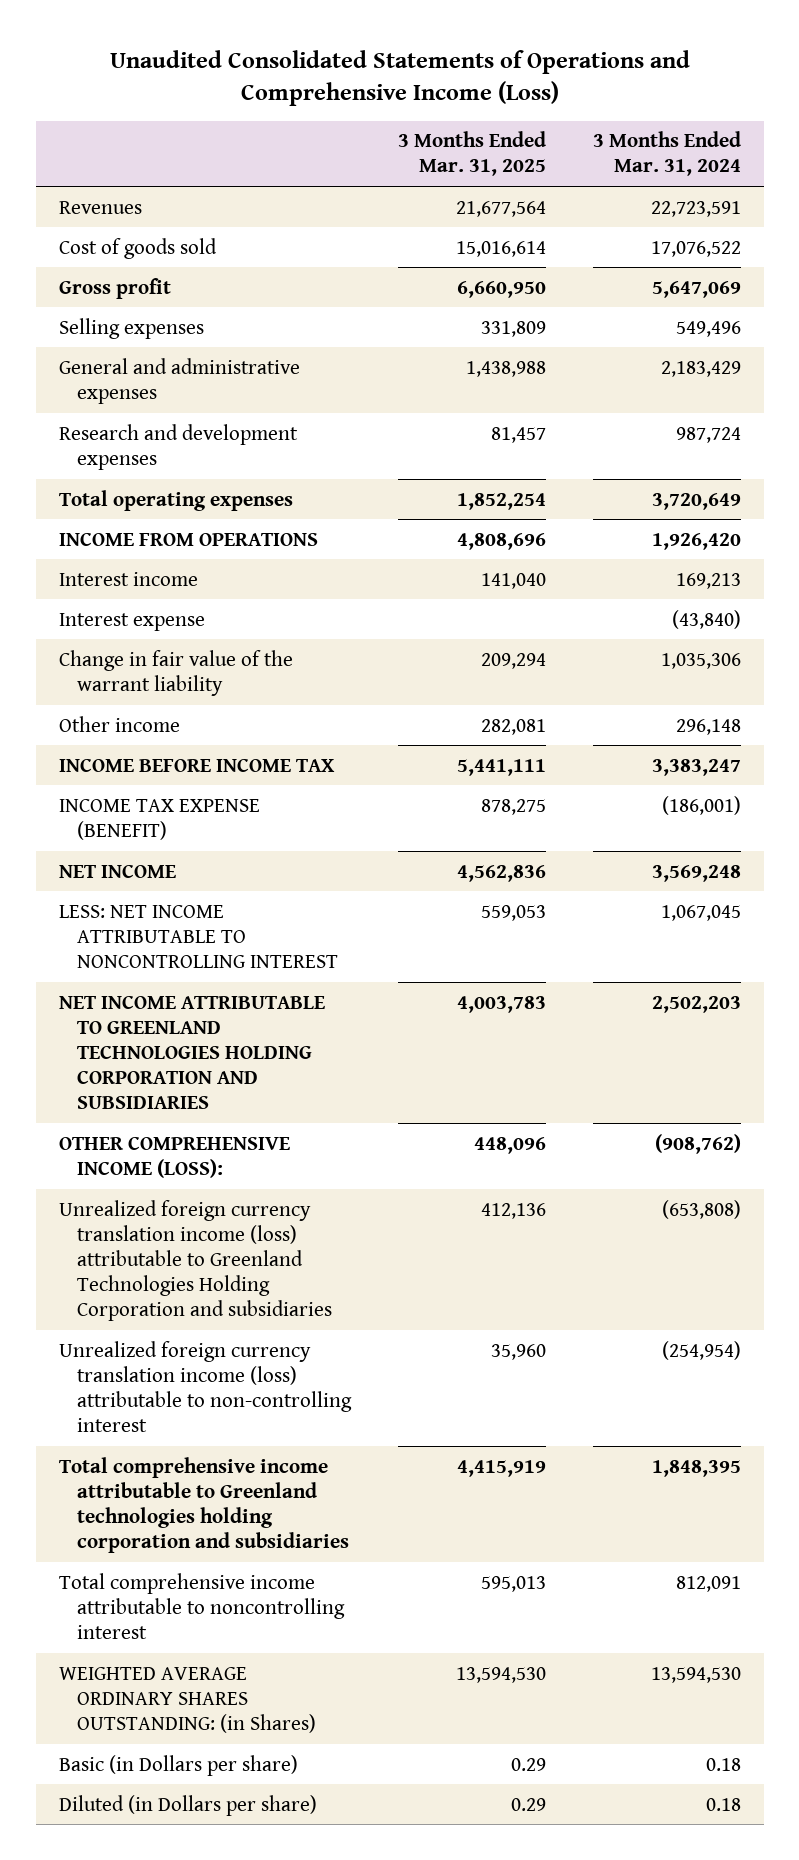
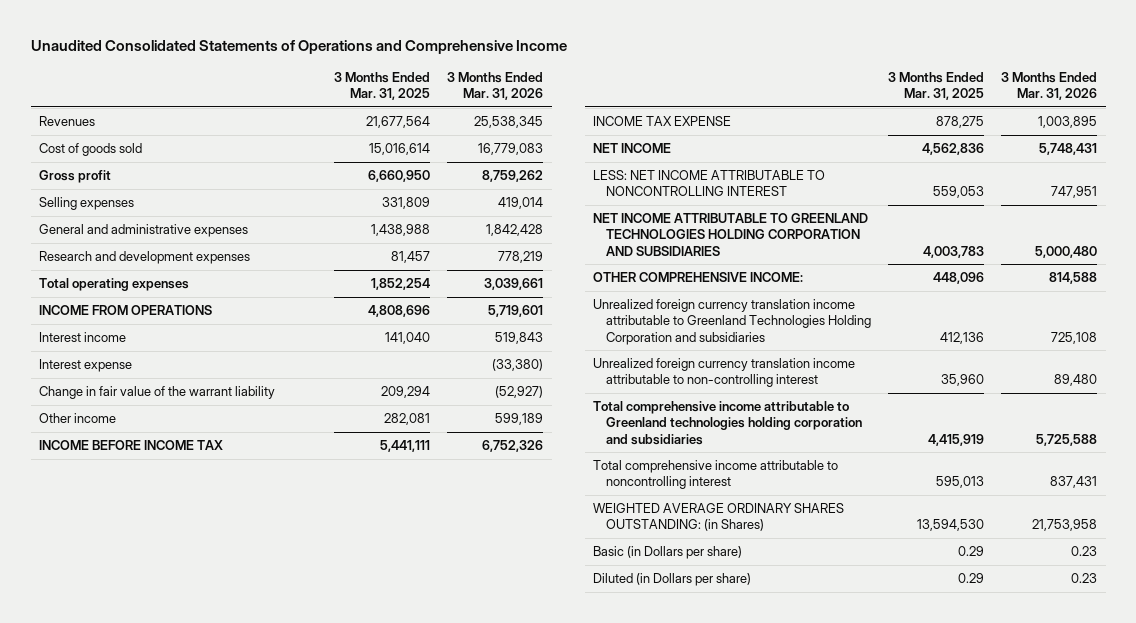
- Unaudited Consolidated Statements of Operations and Comprehensive Income (Loss)
+ Unaudited Consolidated Statements of Operations and Comprehensive Income
- | 3 Months Ended Mar. 31, 2025 | 3 Months Ended Mar. 31, 2024
+ | 3 Months Ended Mar. 31, 2025 | 3 Months Ended Mar. 31, 2026
- INCOME TAX EXPENSE (BENEFIT) | 878,275 | (186,001)
+ INCOME TAX EXPENSE | 878,275 | 1,003,895
- OTHER COMPREHENSIVE INCOME (LOSS): | 448,096 | (908,762)
- Unrealized foreign currency translation income (loss) attributable to Greenland Technologies Holding Corporation and subsidiaries | 412,136 | (653,808)
- Unrealized foreign currency translation income (loss) attributable to non-controlling interest | 35,960 | (254,954)
+ OTHER COMPREHENSIVE INCOME: | 448,096 | 814,588
+ Unrealized foreign currency translation income attributable to Greenland Technologies Holding Corporation and subsidiaries | 412,136 | 725,108
+ Unrealized foreign currency translation income attributable to non-controlling interest | 35,960 | 89,480

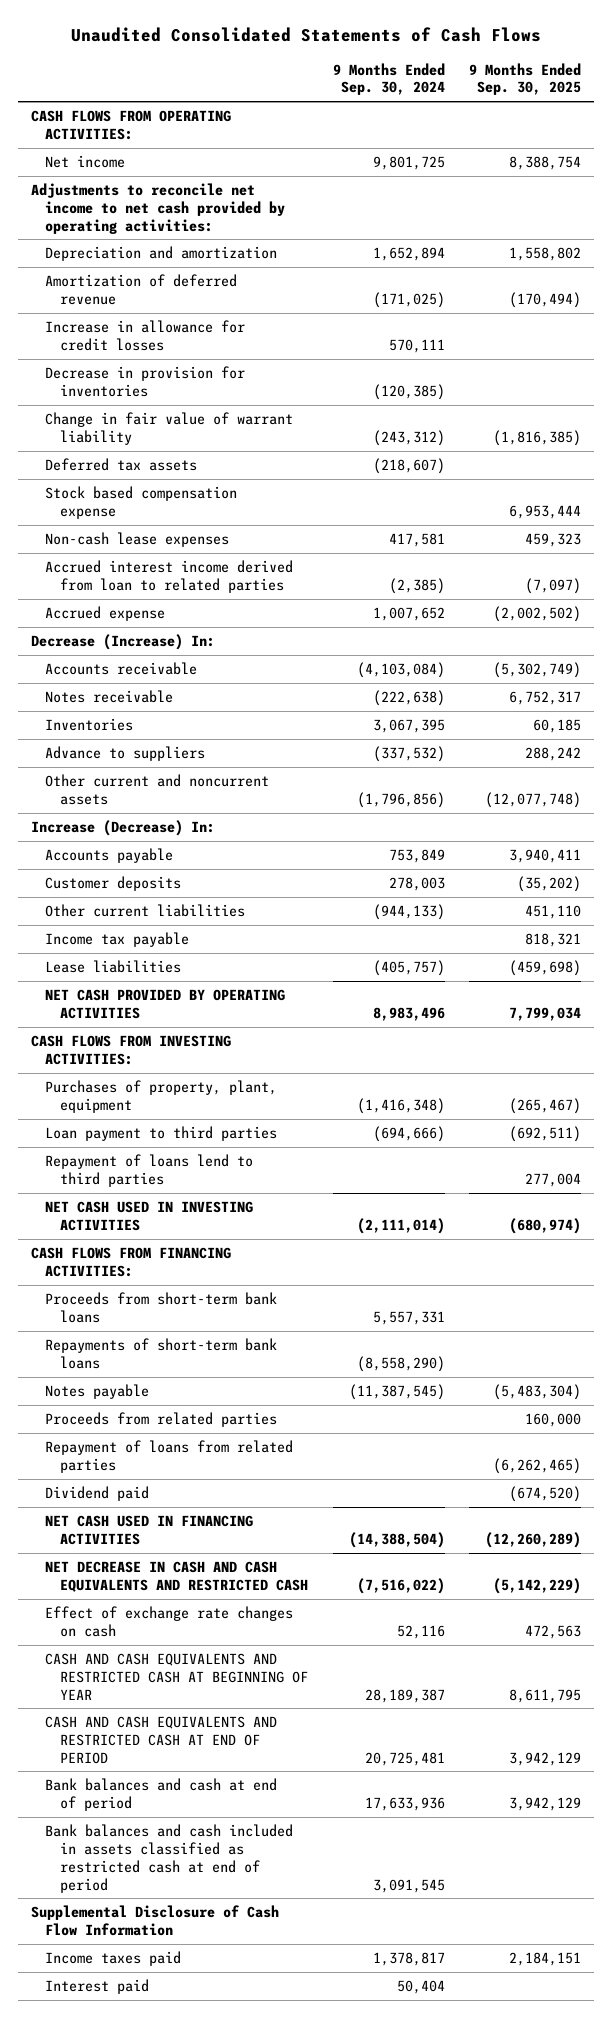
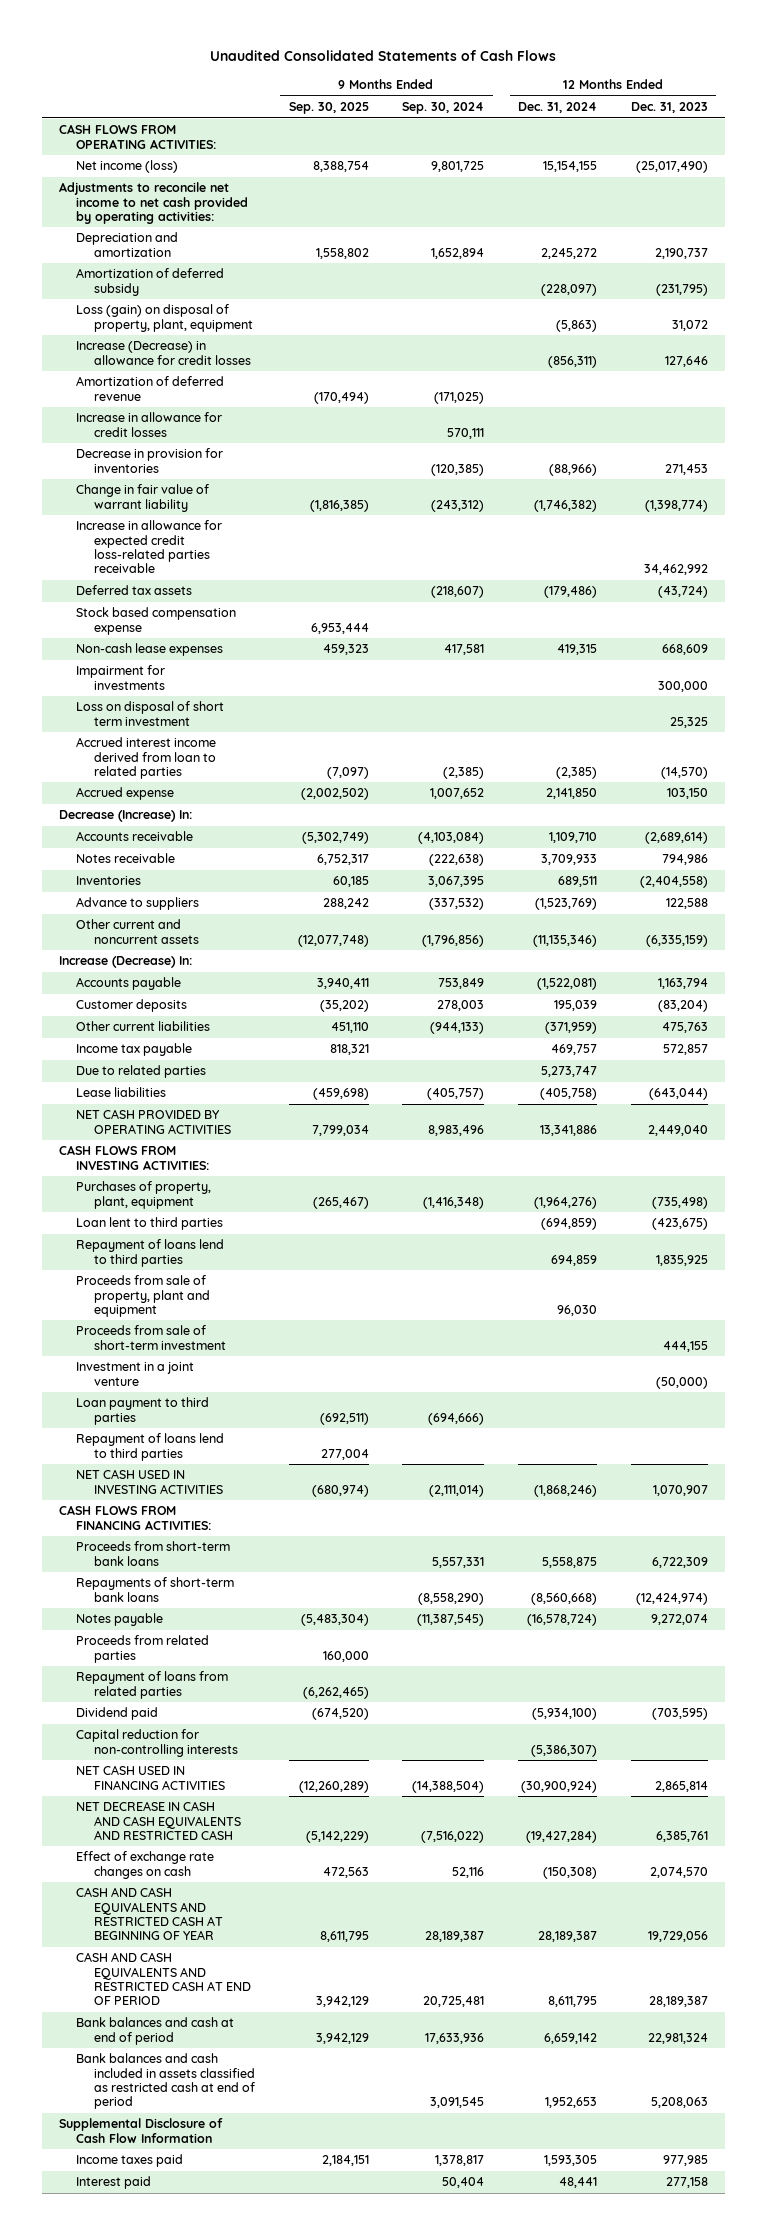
- | 9 Months Ended Sep. 30, 2024 | 9 Months Ended Sep. 30, 2025
+ | 9 Months Ended Sep. 30, 2025 | 9 Months Ended Sep. 30, 2024 | 12 Months Ended Dec. 31, 2024 | 12 Months Ended Dec. 31, 2023
- Net income | 9,801,725 | 8,388,754
+ Net income (loss) | 8,388,754 | 9,801,725 | 15,154,155 | (25,017,490)
+ Amortization of deferred subsidy | | | (228,097) | (231,795)
+ Loss (gain) on disposal of property, plant, equipment | | | (5,863) | 31,072
+ Increase (Decrease) in allowance for credit losses | | | (856,311) | 127,646
+ Increase in allowance for expected credit loss-related parties receivable | | | | 34,462,992
+ Impairment for investments | | | | 300,000
+ Loss on disposal of short term investment | | | | 25,325
+ Due to related parties | | | 5,273,747 |
+ Loan lent to third parties | | | (694,859) | (423,675)
+ Repayment of loans lend to third parties | | | 694,859 | 1,835,925
+ Proceeds from sale of property, plant and equipment | | | 96,030 |
+ Proceeds from sale of short-term investment | | | | 444,155
+ Investment in a joint venture | | | | (50,000)
+ Capital reduction for non-controlling interests | | | (5,386,307) |

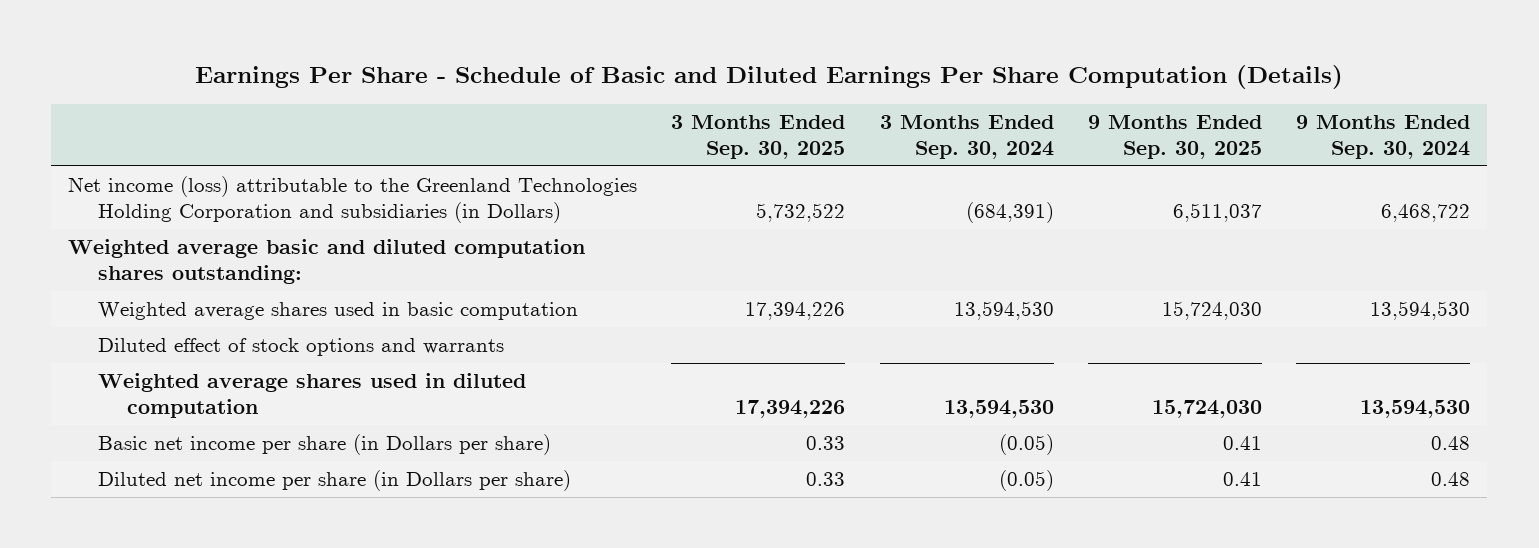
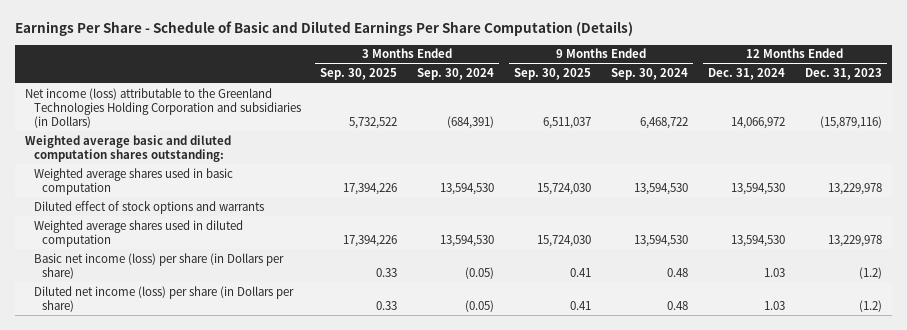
- | 3 Months Ended Sep. 30, 2025 | 3 Months Ended Sep. 30, 2024 | 9 Months Ended Sep. 30, 2025 | 9 Months Ended Sep. 30, 2024
+ | 3 Months Ended Sep. 30, 2025 | 3 Months Ended Sep. 30, 2024 | 9 Months Ended Sep. 30, 2025 | 9 Months Ended Sep. 30, 2024 | 12 Months Ended Dec. 31, 2024 | 12 Months Ended Dec. 31, 2023
- Basic net income per share (in Dollars per share) | 0.33 | (0.05) | 0.41 | 0.48
- Diluted net income per share (in Dollars per share) | 0.33 | (0.05) | 0.41 | 0.48
+ Basic net income (loss) per share (in Dollars per share) | 0.33 | (0.05) | 0.41 | 0.48 | 1.03 | (1.2)
+ Diluted net income (loss) per share (in Dollars per share) | 0.33 | (0.05) | 0.41 | 0.48 | 1.03 | (1.2)

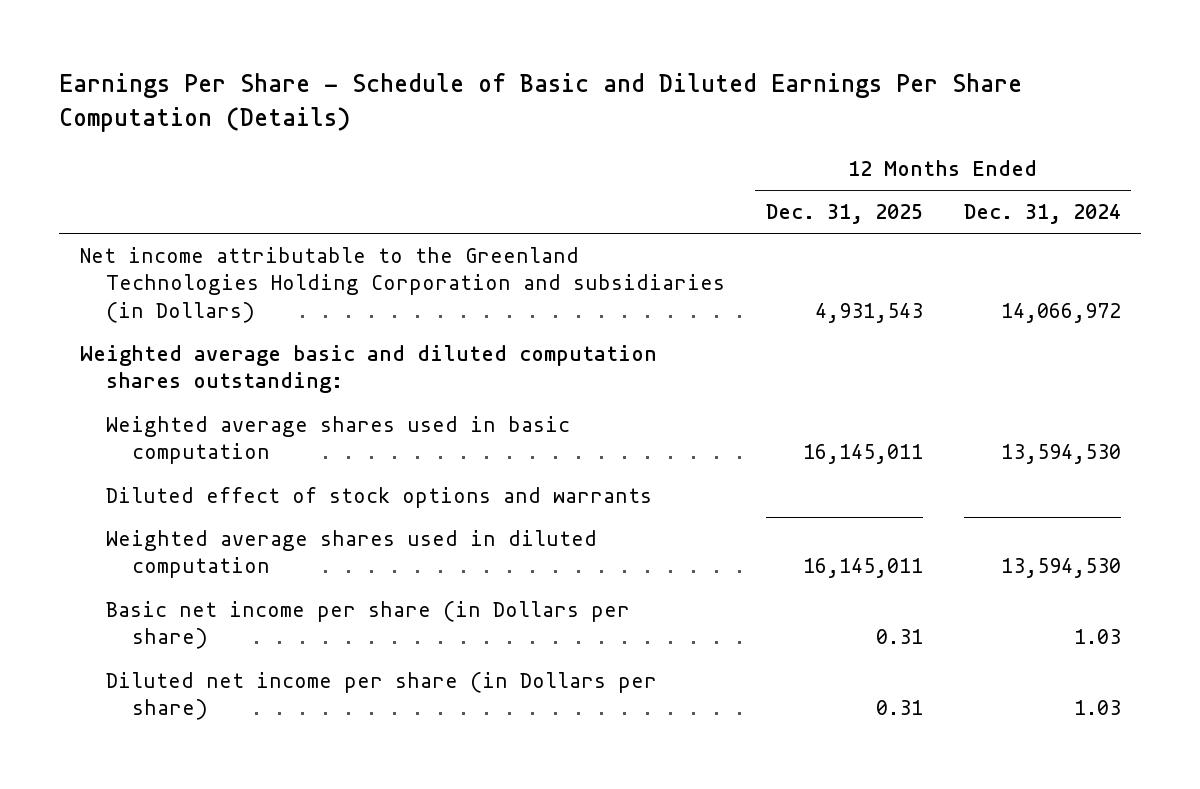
- | 3 Months Ended Sep. 30, 2025 | 3 Months Ended Sep. 30, 2024 | 9 Months Ended Sep. 30, 2025 | 9 Months Ended Sep. 30, 2024 | 12 Months Ended Dec. 31, 2024 | 12 Months Ended Dec. 31, 2023
+ | 12 Months Ended Dec. 31, 2025 | 12 Months Ended Dec. 31, 2024
- Net income (loss) attributable to the Greenland Technologies Holding Corporation and subsidiaries (in Dollars) | 5,732,522 | (684,391) | 6,511,037 | 6,468,722 | 14,066,972 | (15,879,116)
+ Net income attributable to the Greenland Technologies Holding Corporation and subsidiaries (in Dollars) | 4,931,543 | 14,066,972
- Basic net income (loss) per share (in Dollars per share) | 0.33 | (0.05) | 0.41 | 0.48 | 1.03 | (1.2)
- Diluted net income (loss) per share (in Dollars per share) | 0.33 | (0.05) | 0.41 | 0.48 | 1.03 | (1.2)
+ Basic net income per share (in Dollars per share) | 0.31 | 1.03
+ Diluted net income per share (in Dollars per share) | 0.31 | 1.03

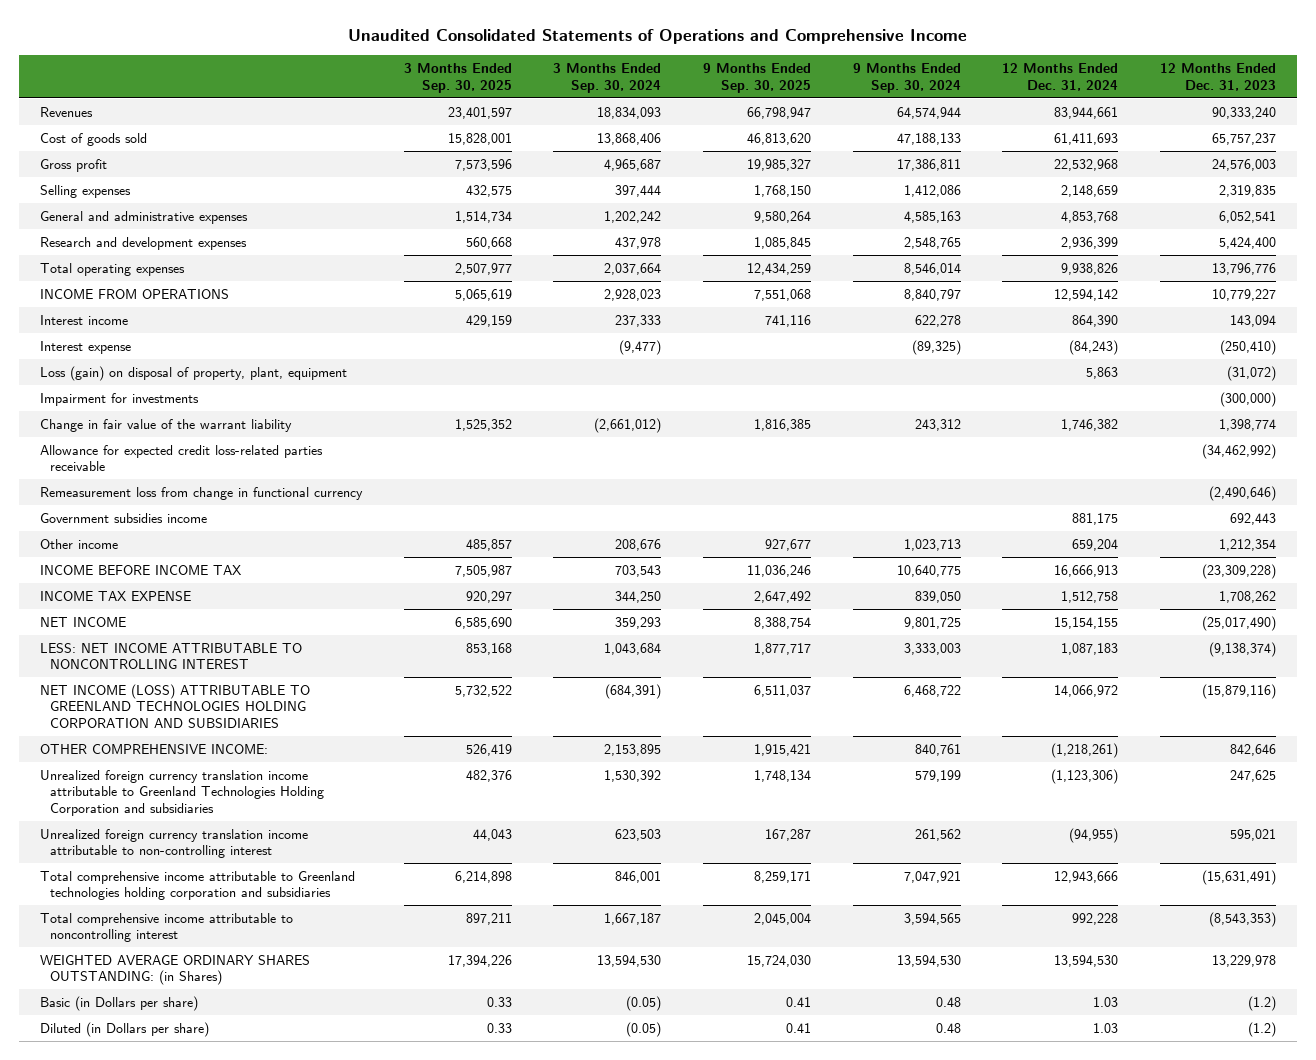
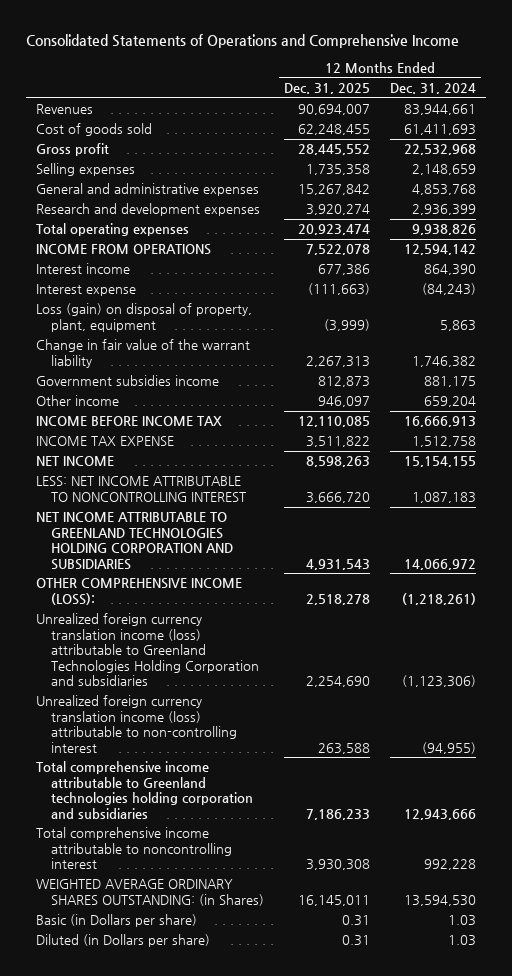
- Unaudited Consolidated Statements of Operations and Comprehensive Income
+ Consolidated Statements of Operations and Comprehensive Income
- | 3 Months Ended Sep. 30, 2025 | 3 Months Ended Sep. 30, 2024 | 9 Months Ended Sep. 30, 2025 | 9 Months Ended Sep. 30, 2024 | 12 Months Ended Dec. 31, 2024 | 12 Months Ended Dec. 31, 2023
+ | 12 Months Ended Dec. 31, 2025 | 12 Months Ended Dec. 31, 2024
- Impairment for investments | | | | | | (300,000)
- Allowance for expected credit loss-related parties receivable | | | | | | (34,462,992)
- Remeasurement loss from change in functional currency | | | | | | (2,490,646)
- NET INCOME (LOSS) ATTRIBUTABLE TO GREENLAND TECHNOLOGIES HOLDING CORPORATION AND SUBSIDIARIES | 5,732,522 | (684,391) | 6,511,037 | 6,468,722 | 14,066,972 | (15,879,116)
- OTHER COMPREHENSIVE INCOME: | 526,419 | 2,153,895 | 1,915,421 | 840,761 | (1,218,261) | 842,646
- Unrealized foreign currency translation income attributable to Greenland Technologies Holding Corporation and subsidiaries | 482,376 | 1,530,392 | 1,748,134 | 579,199 | (1,123,306) | 247,625
- Unrealized foreign currency translation income attributable to non-controlling interest | 44,043 | 623,503 | 167,287 | 261,562 | (94,955) | 595,021
+ NET INCOME ATTRIBUTABLE TO GREENLAND TECHNOLOGIES HOLDING CORPORATION AND SUBSIDIARIES | 4,931,543 | 14,066,972
+ OTHER COMPREHENSIVE INCOME (LOSS): | 2,518,278 | (1,218,261)
+ Unrealized foreign currency translation income (loss) attributable to Greenland Technologies Holding Corporation and subsidiaries | 2,254,690 | (1,123,306)
+ Unrealized foreign currency translation income (loss) attributable to non-controlling interest | 263,588 | (94,955)

